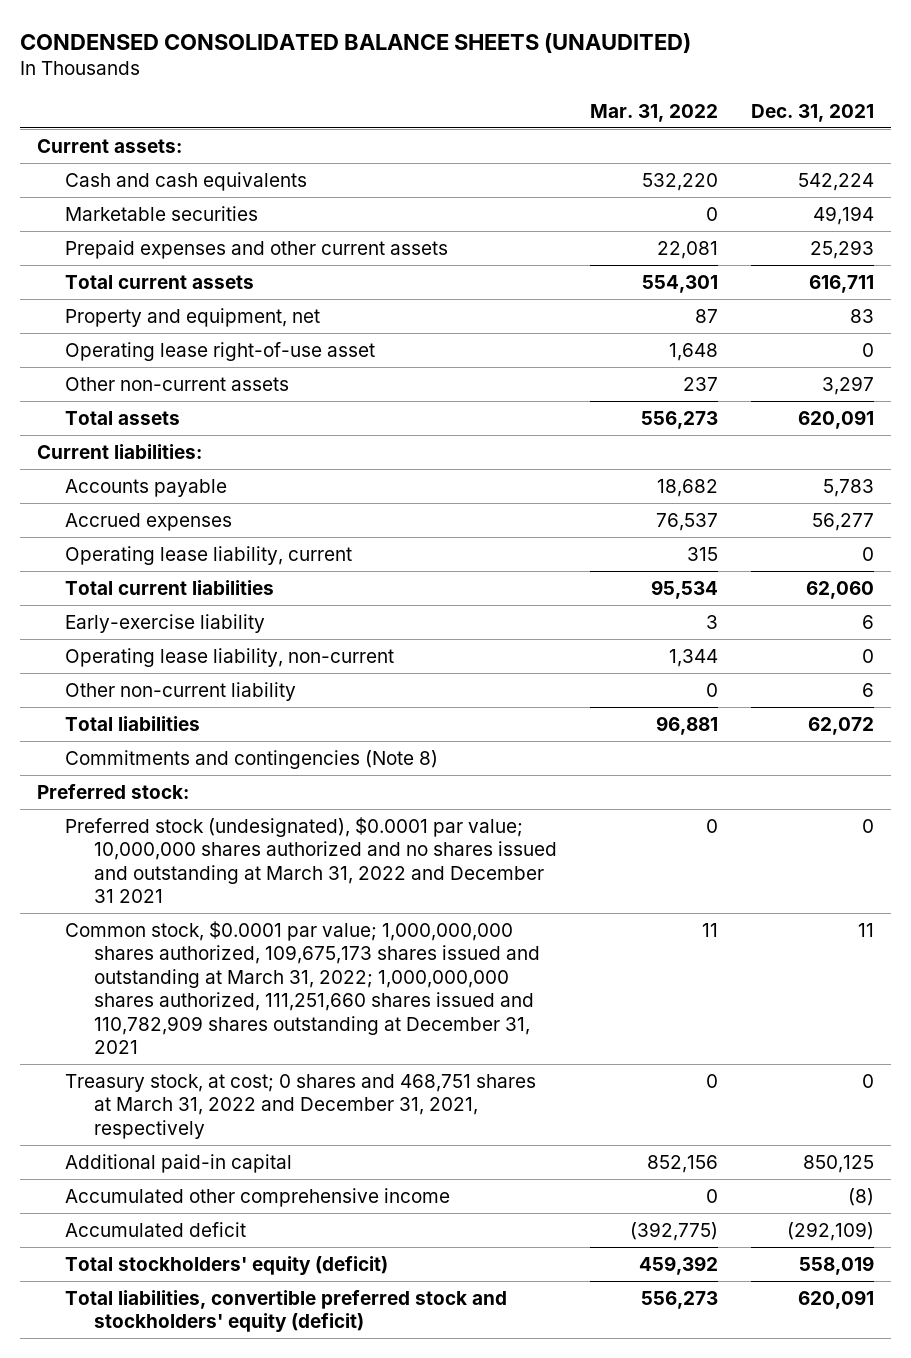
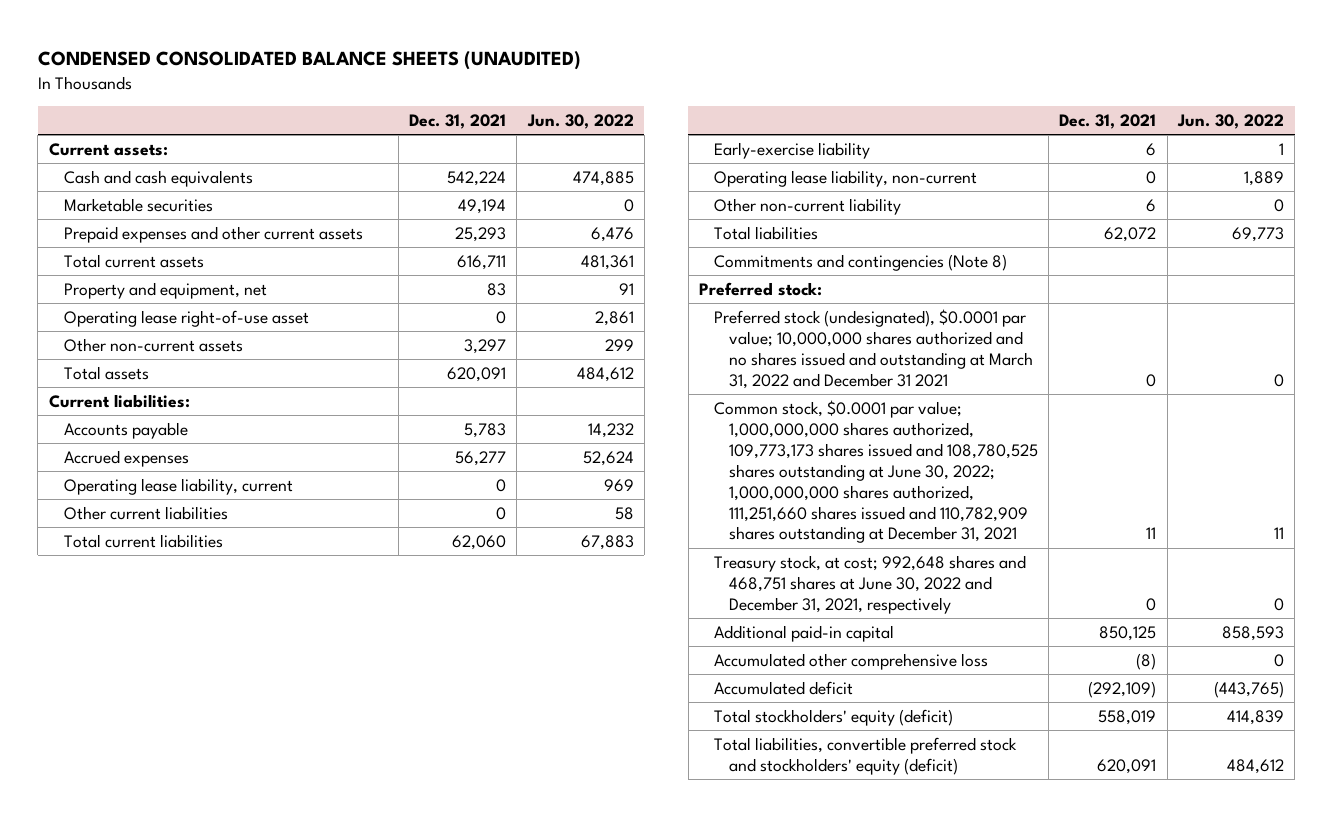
- | Mar. 31, 2022 | Dec. 31, 2021
+ | Dec. 31, 2021 | Jun. 30, 2022
+ Other current liabilities | 0 | 58
- Common stock, $0.0001 par value; 1,000,000,000 shares authorized, 109,675,173 shares issued and outstanding at March 31, 2022; 1,000,000,000 shares authorized, 111,251,660 shares issued and 110,782,909 shares outstanding at December 31, 2021 | 11 | 11
- Treasury stock, at cost; 0 shares and 468,751 shares at March 31, 2022 and December 31, 2021, respectively | 0 | 0
+ Common stock, $0.0001 par value; 1,000,000,000 shares authorized, 109,773,173 shares issued and 108,780,525 shares outstanding at June 30, 2022; 1,000,000,000 shares authorized, 111,251,660 shares issued and 110,782,909 shares outstanding at December 31, 2021 | 11 | 11
+ Treasury stock, at cost; 992,648 shares and 468,751 shares at June 30, 2022 and December 31, 2021, respectively | 0 | 0
- Accumulated other comprehensive income | 0 | (8)
+ Accumulated other comprehensive loss | (8) | 0

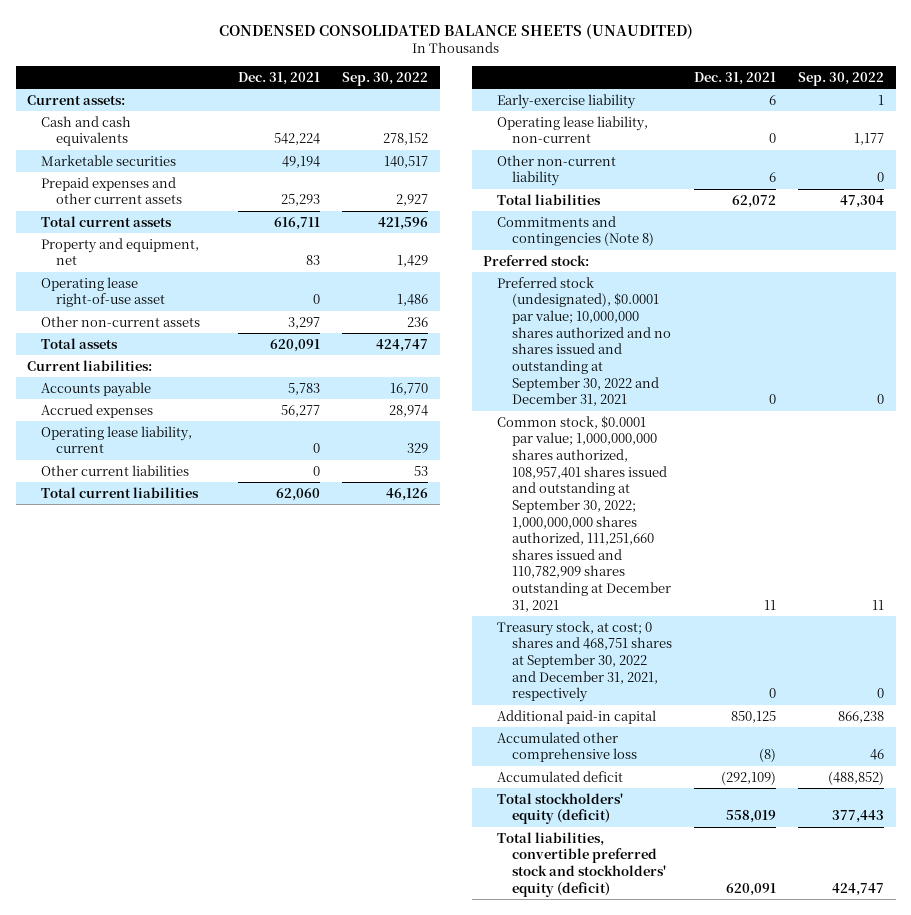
- | Dec. 31, 2021 | Jun. 30, 2022
+ | Dec. 31, 2021 | Sep. 30, 2022
- Preferred stock (undesignated), $0.0001 par value; 10,000,000 shares authorized and no shares issued and outstanding at March 31, 2022 and December 31 2021 | 0 | 0
- Common stock, $0.0001 par value; 1,000,000,000 shares authorized, 109,773,173 shares issued and 108,780,525 shares outstanding at June 30, 2022; 1,000,000,000 shares authorized, 111,251,660 shares issued and 110,782,909 shares outstanding at December 31, 2021 | 11 | 11
- Treasury stock, at cost; 992,648 shares and 468,751 shares at June 30, 2022 and December 31, 2021, respectively | 0 | 0
+ Preferred stock (undesignated), $0.0001 par value; 10,000,000 shares authorized and no shares issued and outstanding at September 30, 2022 and December 31, 2021 | 0 | 0
+ Common stock, $0.0001 par value; 1,000,000,000 shares authorized, 108,957,401 shares issued and outstanding at September 30, 2022; 1,000,000,000 shares authorized, 111,251,660 shares issued and 110,782,909 shares outstanding at December 31, 2021 | 11 | 11
+ Treasury stock, at cost; 0 shares and 468,751 shares at September 30, 2022 and December 31, 2021, respectively | 0 | 0

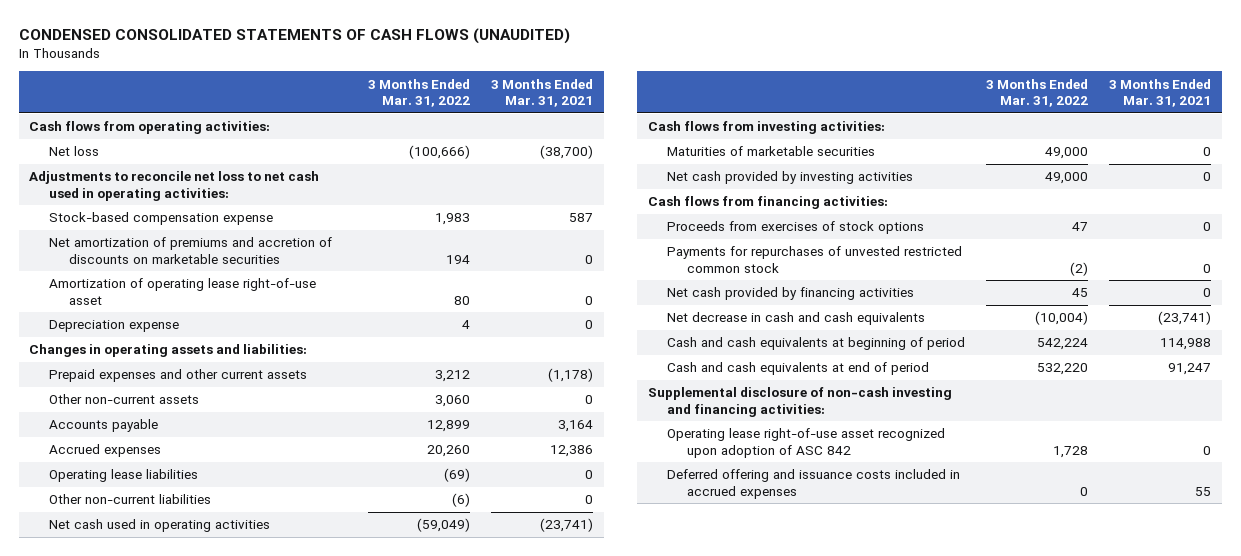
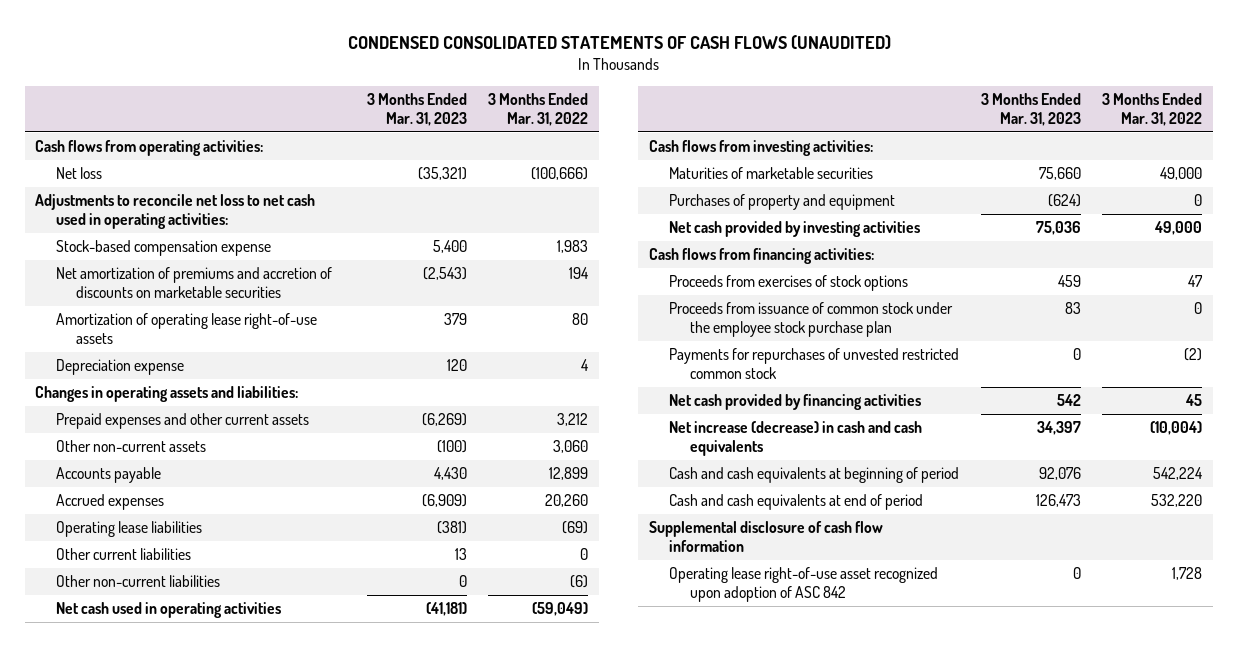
- | 3 Months Ended Mar. 31, 2022 | 3 Months Ended Mar. 31, 2021
+ | 3 Months Ended Mar. 31, 2023 | 3 Months Ended Mar. 31, 2022
- Amortization of operating lease right-of-use asset | 80 | 0
+ Amortization of operating lease right-of-use assets | 379 | 80
+ Other current liabilities | 13 | 0
+ Purchases of property and equipment | (624) | 0
+ Proceeds from issuance of common stock under the employee stock purchase plan | 83 | 0
- Net decrease in cash and cash equivalents | (10,004) | (23,741)
+ Net increase (decrease) in cash and cash equivalents | 34,397 | (10,004)
- Supplemental disclosure of non-cash investing and financing activities:
+ Supplemental disclosure of cash flow information
- Deferred offering and issuance costs included in accrued expenses | 0 | 55

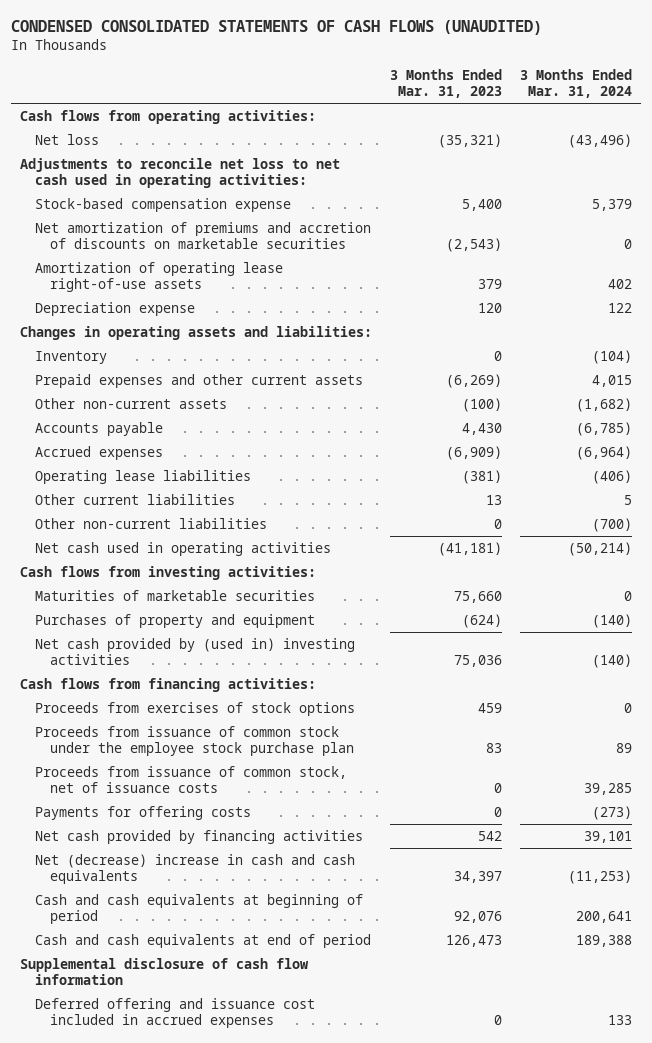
- | 3 Months Ended Mar. 31, 2023 | 3 Months Ended Mar. 31, 2022
+ | 3 Months Ended Mar. 31, 2023 | 3 Months Ended Mar. 31, 2024
+ Inventory | 0 | (104)
- Net cash provided by investing activities | 75,036 | 49,000
+ Net cash provided by (used in) investing activities | 75,036 | (140)
- Payments for repurchases of unvested restricted common stock | 0 | (2)
+ Proceeds from issuance of common stock, net of issuance costs | 0 | 39,285
+ Payments for offering costs | 0 | (273)
- Net increase (decrease) in cash and cash equivalents | 34,397 | (10,004)
+ Net (decrease) increase in cash and cash equivalents | 34,397 | (11,253)
- Operating lease right-of-use asset recognized upon adoption of ASC 842 | 0 | 1,728
+ Deferred offering and issuance cost included in accrued expenses | 0 | 133

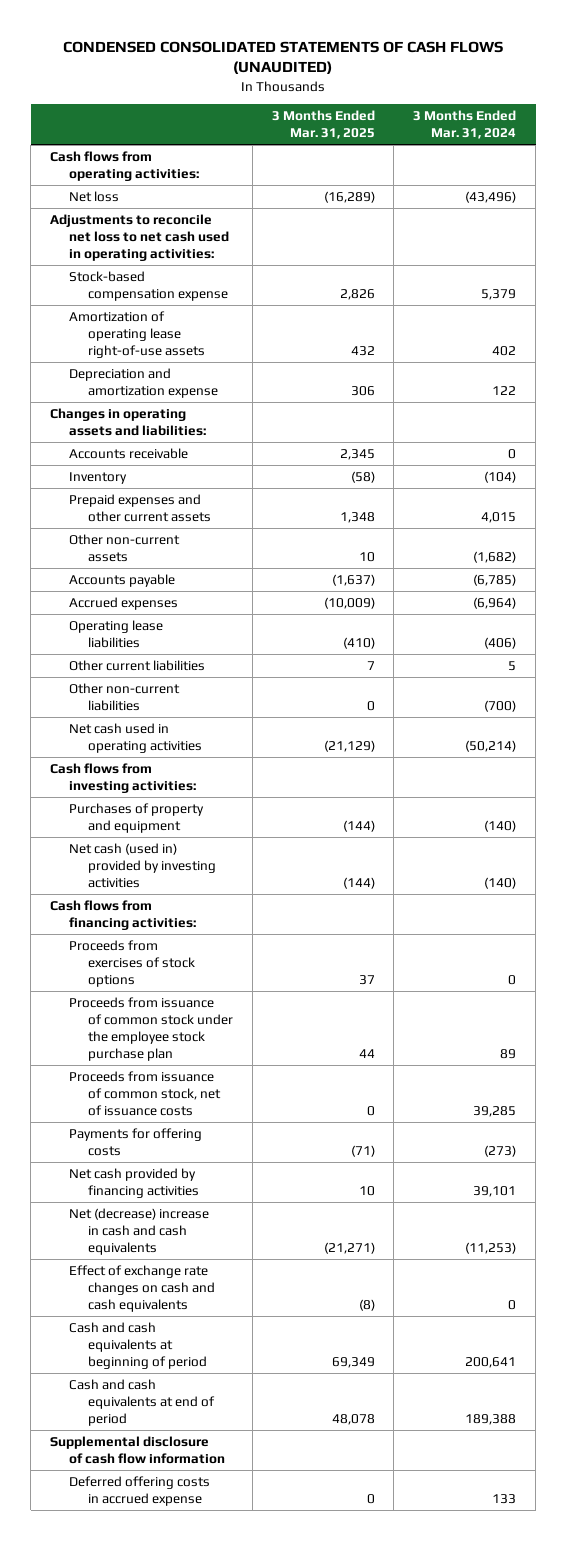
- | 3 Months Ended Mar. 31, 2023 | 3 Months Ended Mar. 31, 2024
+ | 3 Months Ended Mar. 31, 2025 | 3 Months Ended Mar. 31, 2024
- Net amortization of premiums and accretion of discounts on marketable securities | (2,543) | 0
- Depreciation expense | 120 | 122
+ Depreciation and amortization expense | 306 | 122
+ Accounts receivable | 2,345 | 0
- Maturities of marketable securities | 75,660 | 0
- Net cash provided by (used in) investing activities | 75,036 | (140)
+ Net cash (used in) provided by investing activities | (144) | (140)
+ Effect of exchange rate changes on cash and cash equivalents | (8) | 0
- Deferred offering and issuance cost included in accrued expenses | 0 | 133
+ Deferred offering costs in accrued expense | 0 | 133

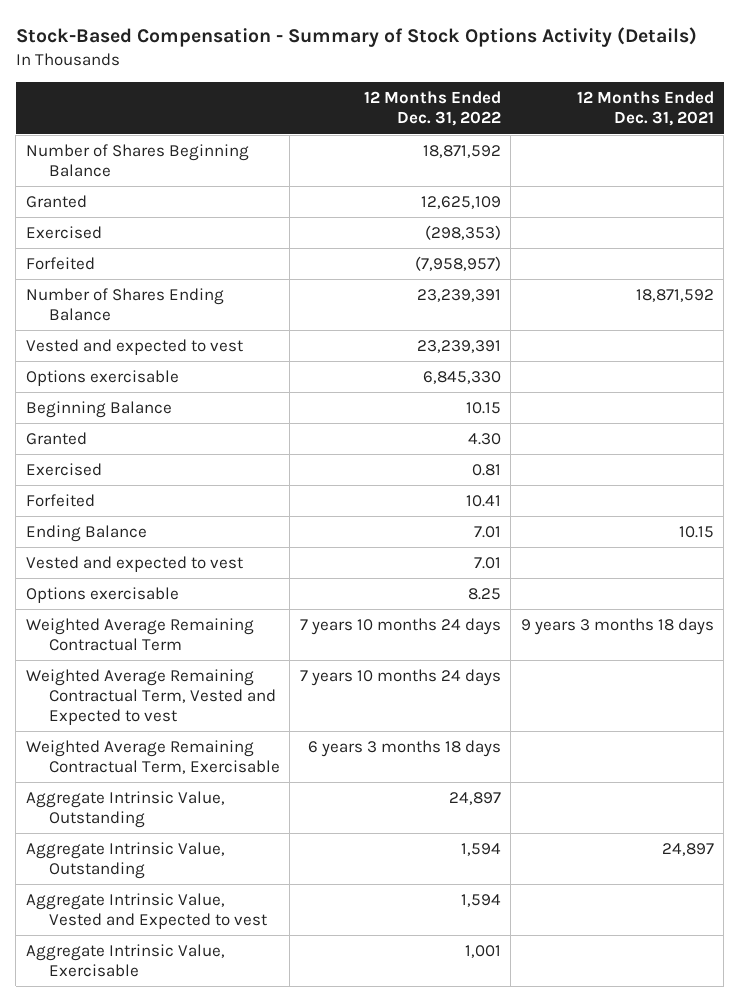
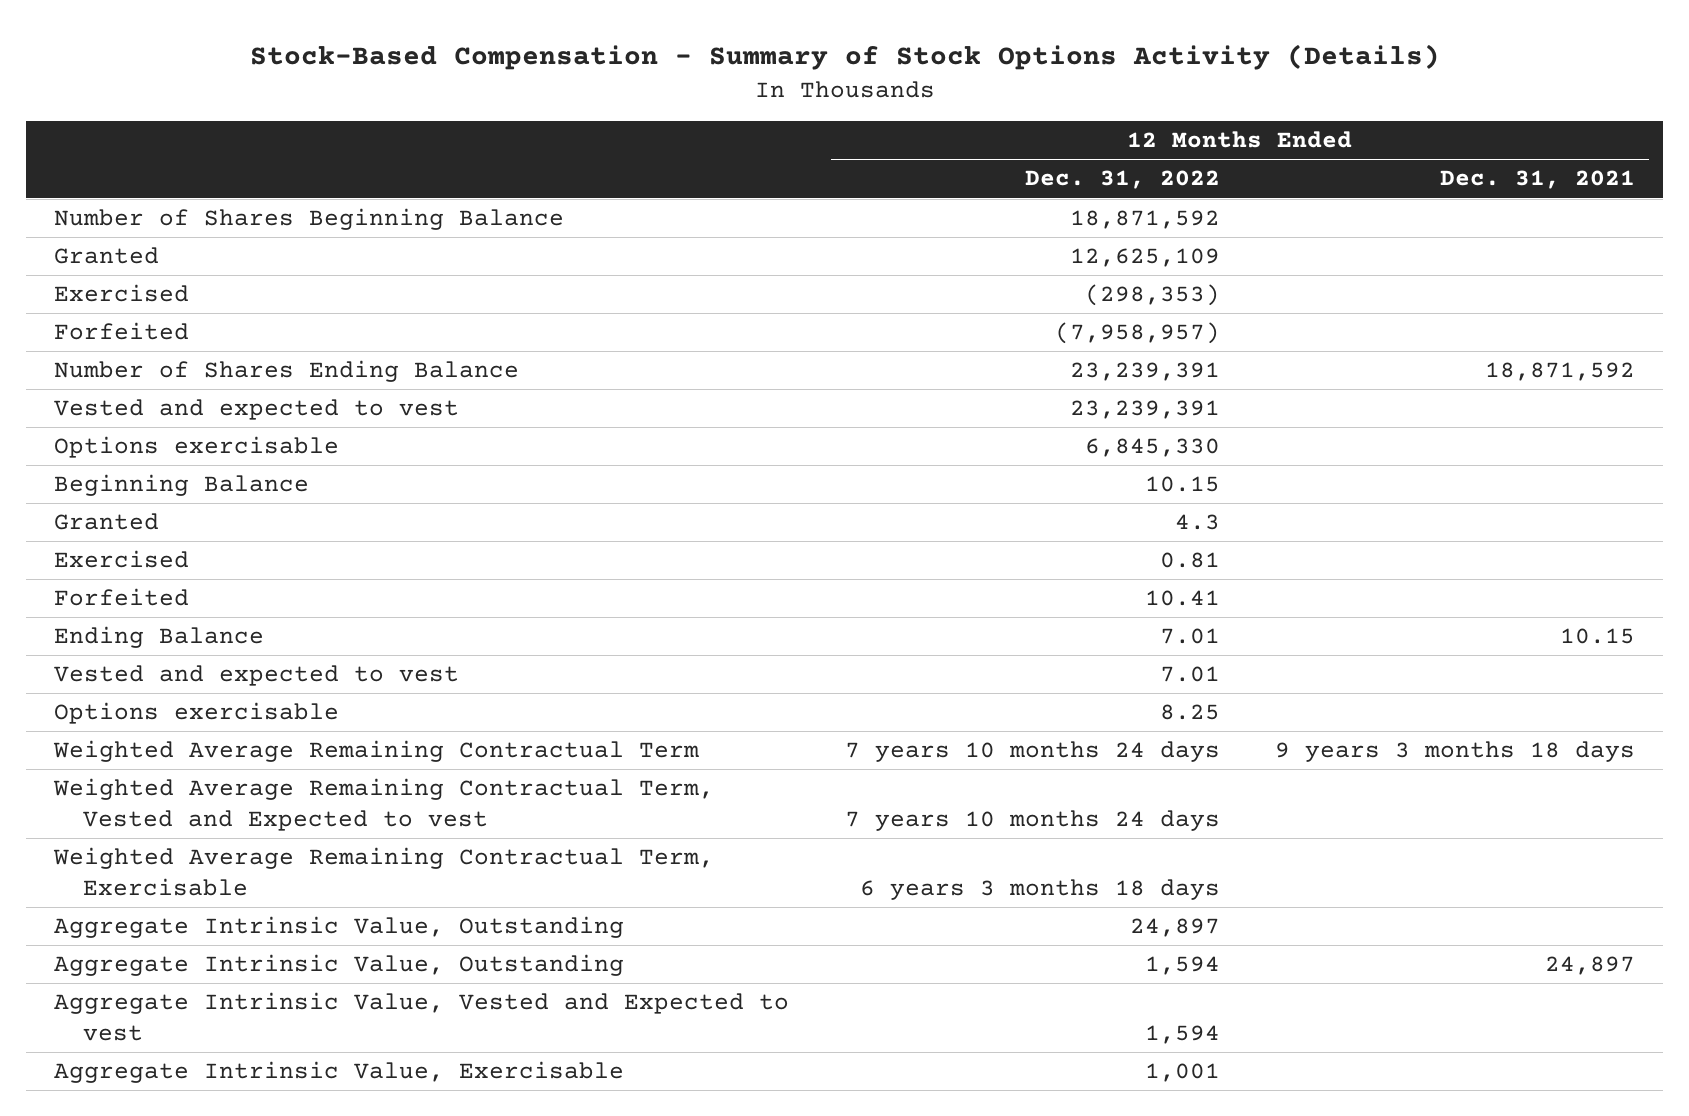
- Granted | 4.30 |
+ Granted | 4.3 |

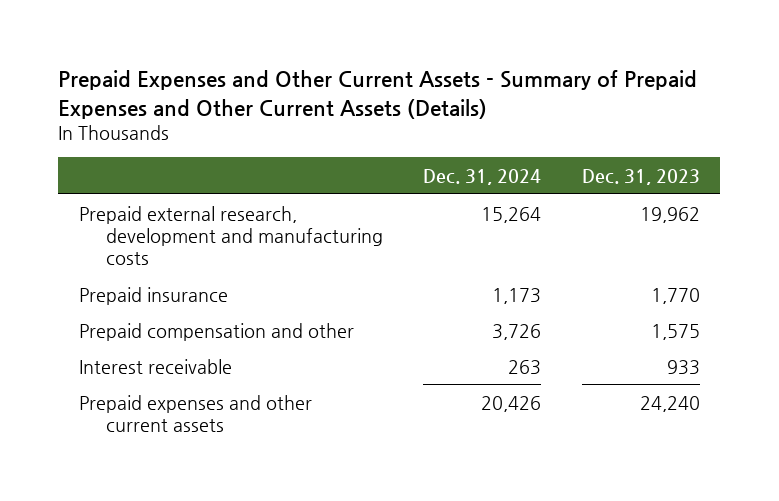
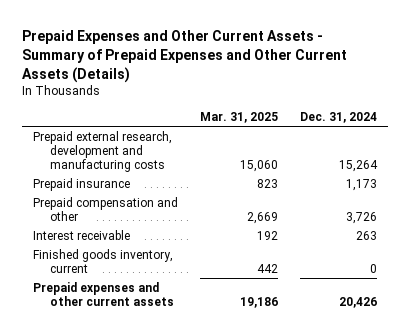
- | Dec. 31, 2024 | Dec. 31, 2023
+ | Mar. 31, 2025 | Dec. 31, 2024
+ Finished goods inventory, current | 442 | 0

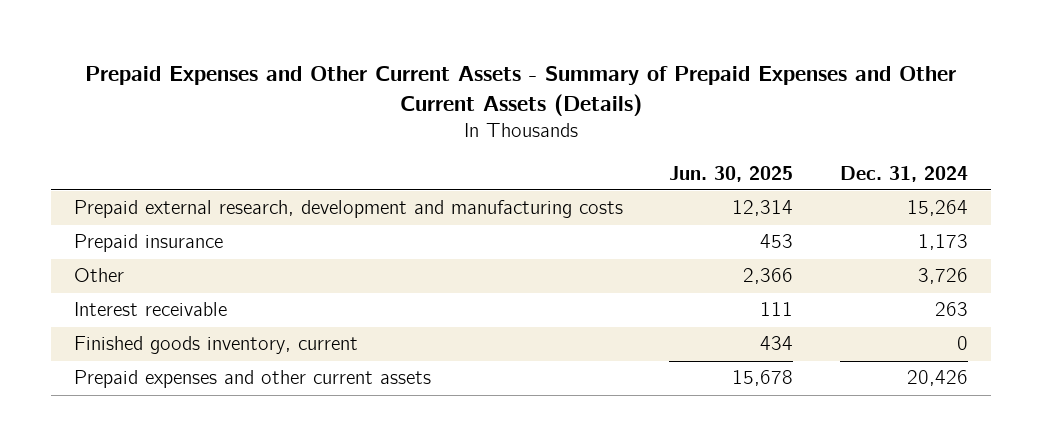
- | Mar. 31, 2025 | Dec. 31, 2024
+ | Jun. 30, 2025 | Dec. 31, 2024
- Prepaid compensation and other | 2,669 | 3,726
+ Other | 2,366 | 3,726

